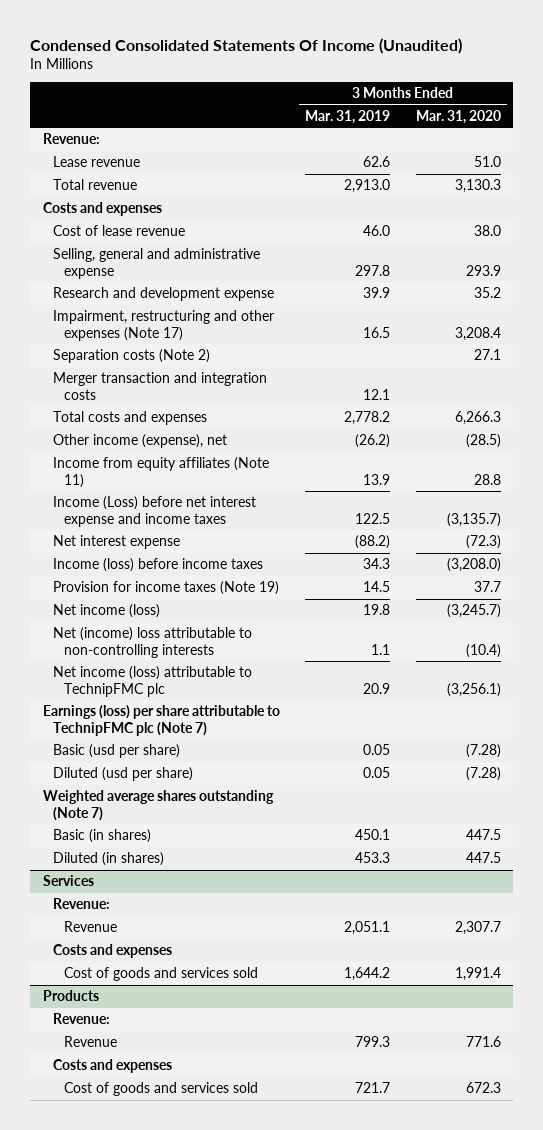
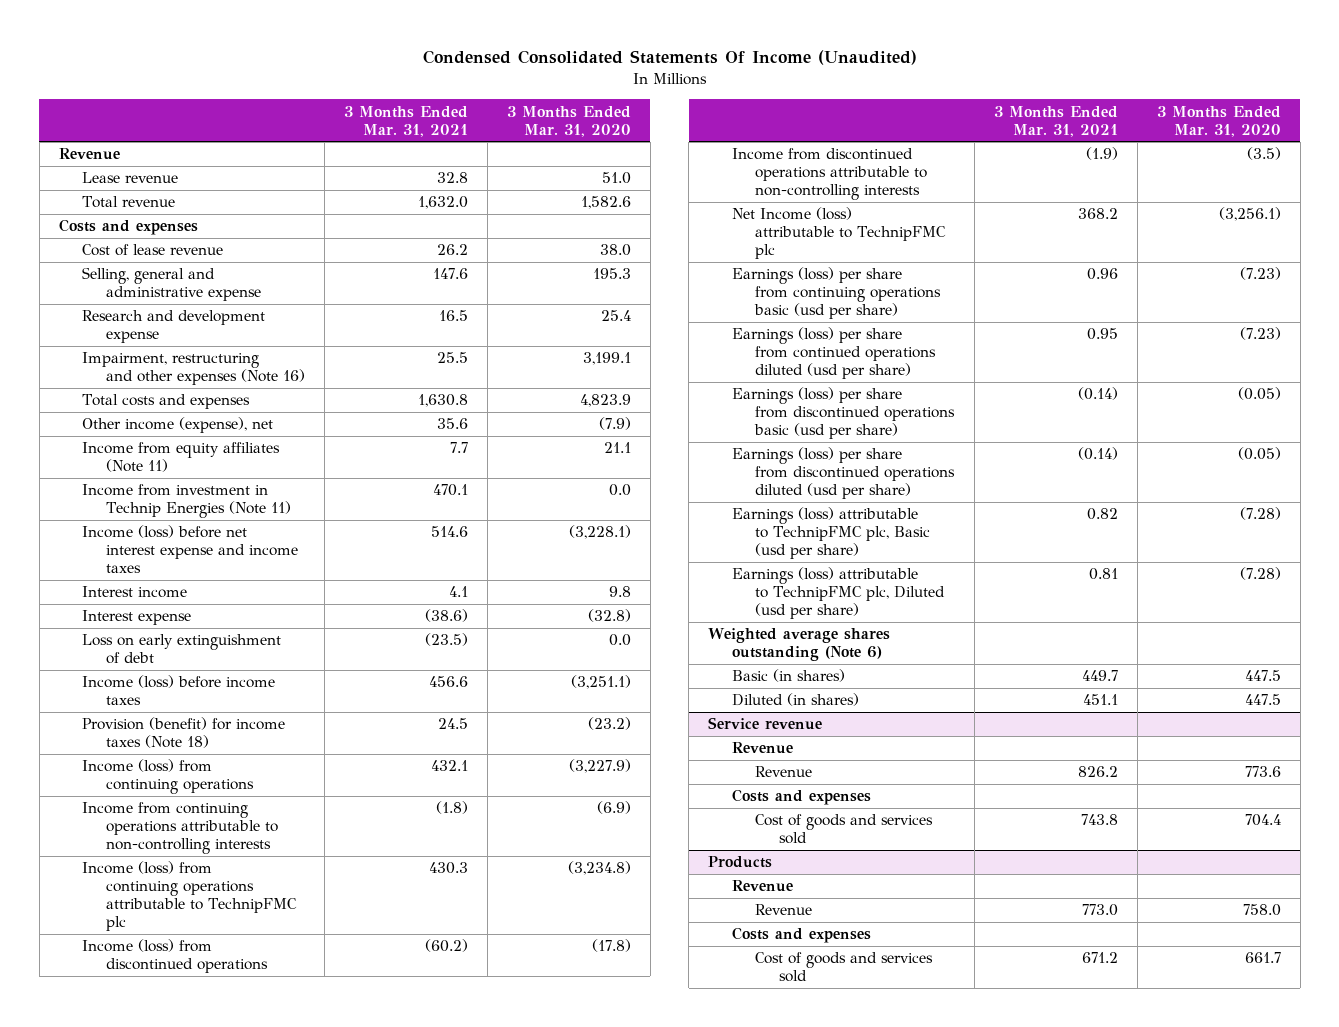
- | 3 Months Ended Mar. 31, 2019 | 3 Months Ended Mar. 31, 2020
+ | 3 Months Ended Mar. 31, 2021 | 3 Months Ended Mar. 31, 2020
- Revenue:
+ Revenue
- Total revenue | 2,913.0 | 3,130.3
+ Total revenue | 1,632.0 | 1,582.6
- Selling, general and administrative expense | 297.8 | 293.9
- Research and development expense | 39.9 | 35.2
- Impairment, restructuring and other expenses (Note 17) | 16.5 | 3,208.4
- Separation costs (Note 2) | | 27.1
- Merger transaction and integration costs | 12.1 |
- Total costs and expenses | 2,778.2 | 6,266.3
- Other income (expense), net | (26.2) | (28.5)
- Income from equity affiliates (Note 11) | 13.9 | 28.8
- Income (Loss) before net interest expense and income taxes | 122.5 | (3,135.7)
- Net interest expense | (88.2) | (72.3)
- Income (loss) before income taxes | 34.3 | (3,208.0)
- Provision for income taxes (Note 19) | 14.5 | 37.7
- Net income (loss) | 19.8 | (3,245.7)
- Net (income) loss attributable to non-controlling interests | 1.1 | (10.4)
- Net income (loss) attributable to TechnipFMC plc | 20.9 | (3,256.1)
- Earnings (loss) per share attributable to TechnipFMC plc (Note 7)
- Basic (usd per share) | 0.05 | (7.28)
- Diluted (usd per share) | 0.05 | (7.28)
- Weighted average shares outstanding (Note 7)
+ Selling, general and administrative expense | 147.6 | 195.3
+ Research and development expense | 16.5 | 25.4
+ Impairment, restructuring and other expenses (Note 16) | 25.5 | 3,199.1
+ Total costs and expenses | 1,630.8 | 4,823.9
+ Other income (expense), net | 35.6 | (7.9)
+ Income from equity affiliates (Note 11) | 7.7 | 21.1
+ Income from investment in Technip Energies (Note 11) | 470.1 | 0.0
+ Income (loss) before net interest expense and income taxes | 514.6 | (3,228.1)
+ Interest income | 4.1 | 9.8
+ Interest expense | (38.6) | (32.8)
+ Loss on early extinguishment of debt | (23.5) | 0.0
+ Income (loss) before income taxes | 456.6 | (3,251.1)
+ Provision (benefit) for income taxes (Note 18) | 24.5 | (23.2)
+ Income (loss) from continuing operations | 432.1 | (3,227.9)
+ Income from continuing operations attributable to non-controlling interests | (1.8) | (6.9)
+ Income (loss) from continuing operations attributable to TechnipFMC plc | 430.3 | (3,234.8)
+ Income (loss) from discontinued operations | (60.2) | (17.8)
+ Income from discontinued operations attributable to non-controlling interests | (1.9) | (3.5)
+ Net Income (loss) attributable to TechnipFMC plc | 368.2 | (3,256.1)
+ Earnings (loss) per share from continuing operations basic (usd per share) | 0.96 | (7.23)
+ Earnings (loss) per share from continued operations diluted (usd per share) | 0.95 | (7.23)
+ Earnings (loss) per share from discontinued operations basic (usd per share) | (0.14) | (0.05)
+ Earnings (loss) per share from discontinued operations diluted (usd per share) | (0.14) | (0.05)
+ Earnings (loss) attributable to TechnipFMC plc, Basic (usd per share) | 0.82 | (7.28)
+ Earnings (loss) attributable to TechnipFMC plc, Diluted (usd per share) | 0.81 | (7.28)
+ Weighted average shares outstanding (Note 6)
- Services
- Revenue:
- Revenue | 2,051.1 | 2,307.7
+ Service revenue
+ Revenue
+ Revenue | 826.2 | 773.6
- Cost of goods and services sold | 1,644.2 | 1,991.4
+ Cost of goods and services sold | 743.8 | 704.4
@ Products
- Revenue:
- Revenue | 799.3 | 771.6
+ Revenue
+ Revenue | 773.0 | 758.0
- Cost of goods and services sold | 721.7 | 672.3
+ Cost of goods and services sold | 671.2 | 661.7

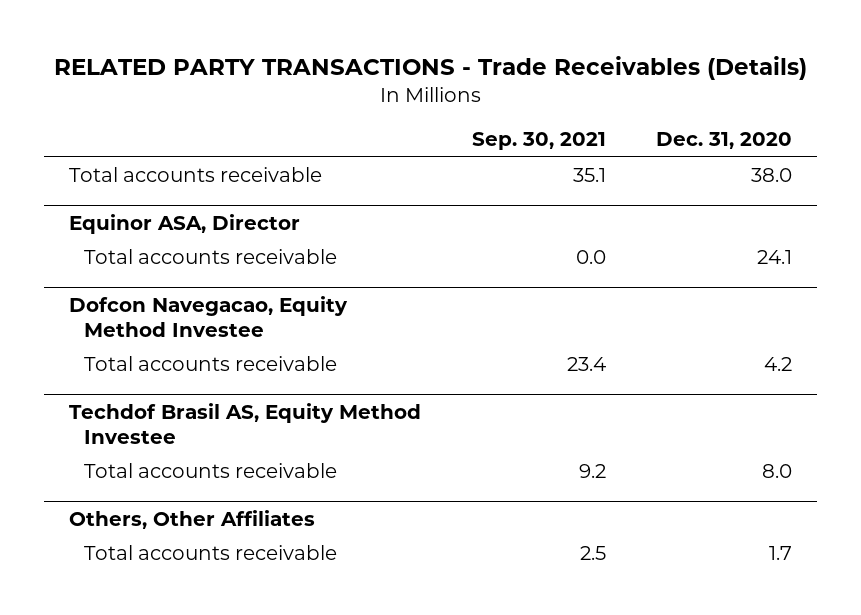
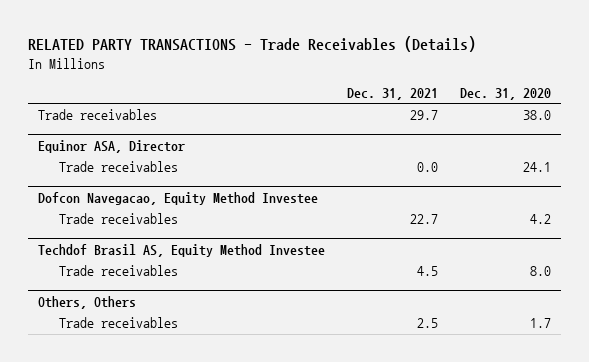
- | Sep. 30, 2021 | Dec. 31, 2020
+ | Dec. 31, 2021 | Dec. 31, 2020
- Total accounts receivable | 35.1 | 38.0
+ Trade receivables | 29.7 | 38.0
@ Equinor ASA, Director
- Total accounts receivable | 0.0 | 24.1
+ Trade receivables | 0.0 | 24.1
@ Dofcon Navegacao, Equity Method Investee
- Total accounts receivable | 23.4 | 4.2
+ Trade receivables | 22.7 | 4.2
@ Techdof Brasil AS, Equity Method Investee
- Total accounts receivable | 9.2 | 8.0
- Others, Other Affiliates
- Total accounts receivable | 2.5 | 1.7
@ Techdof Brasil AS, Equity Method Investee
+ Trade receivables | 4.5 | 8.0
+ Others, Others
+ Trade receivables | 2.5 | 1.7

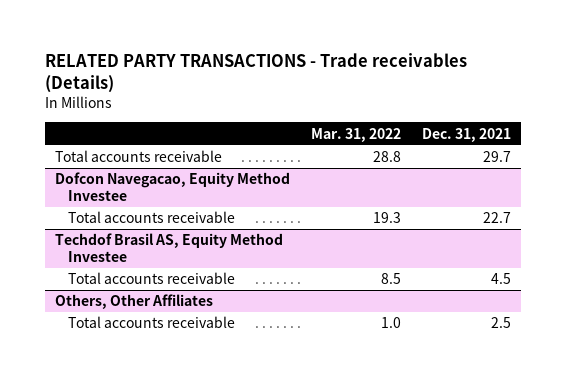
- RELATED PARTY TRANSACTIONS - Trade Receivables (Details)
+ RELATED PARTY TRANSACTIONS - Trade receivables (Details)
- | Dec. 31, 2021 | Dec. 31, 2020
+ | Mar. 31, 2022 | Dec. 31, 2021
- Trade receivables | 29.7 | 38.0
- Equinor ASA, Director
- Trade receivables | 0.0 | 24.1
+ Total accounts receivable | 28.8 | 29.7
@ Dofcon Navegacao, Equity Method Investee
- Trade receivables | 22.7 | 4.2
+ Total accounts receivable | 19.3 | 22.7
@ Techdof Brasil AS, Equity Method Investee
- Trade receivables | 4.5 | 8.0
- Others, Others
- Trade receivables | 2.5 | 1.7
@ Techdof Brasil AS, Equity Method Investee
+ Total accounts receivable | 8.5 | 4.5
+ Others, Other Affiliates
+ Total accounts receivable | 1.0 | 2.5

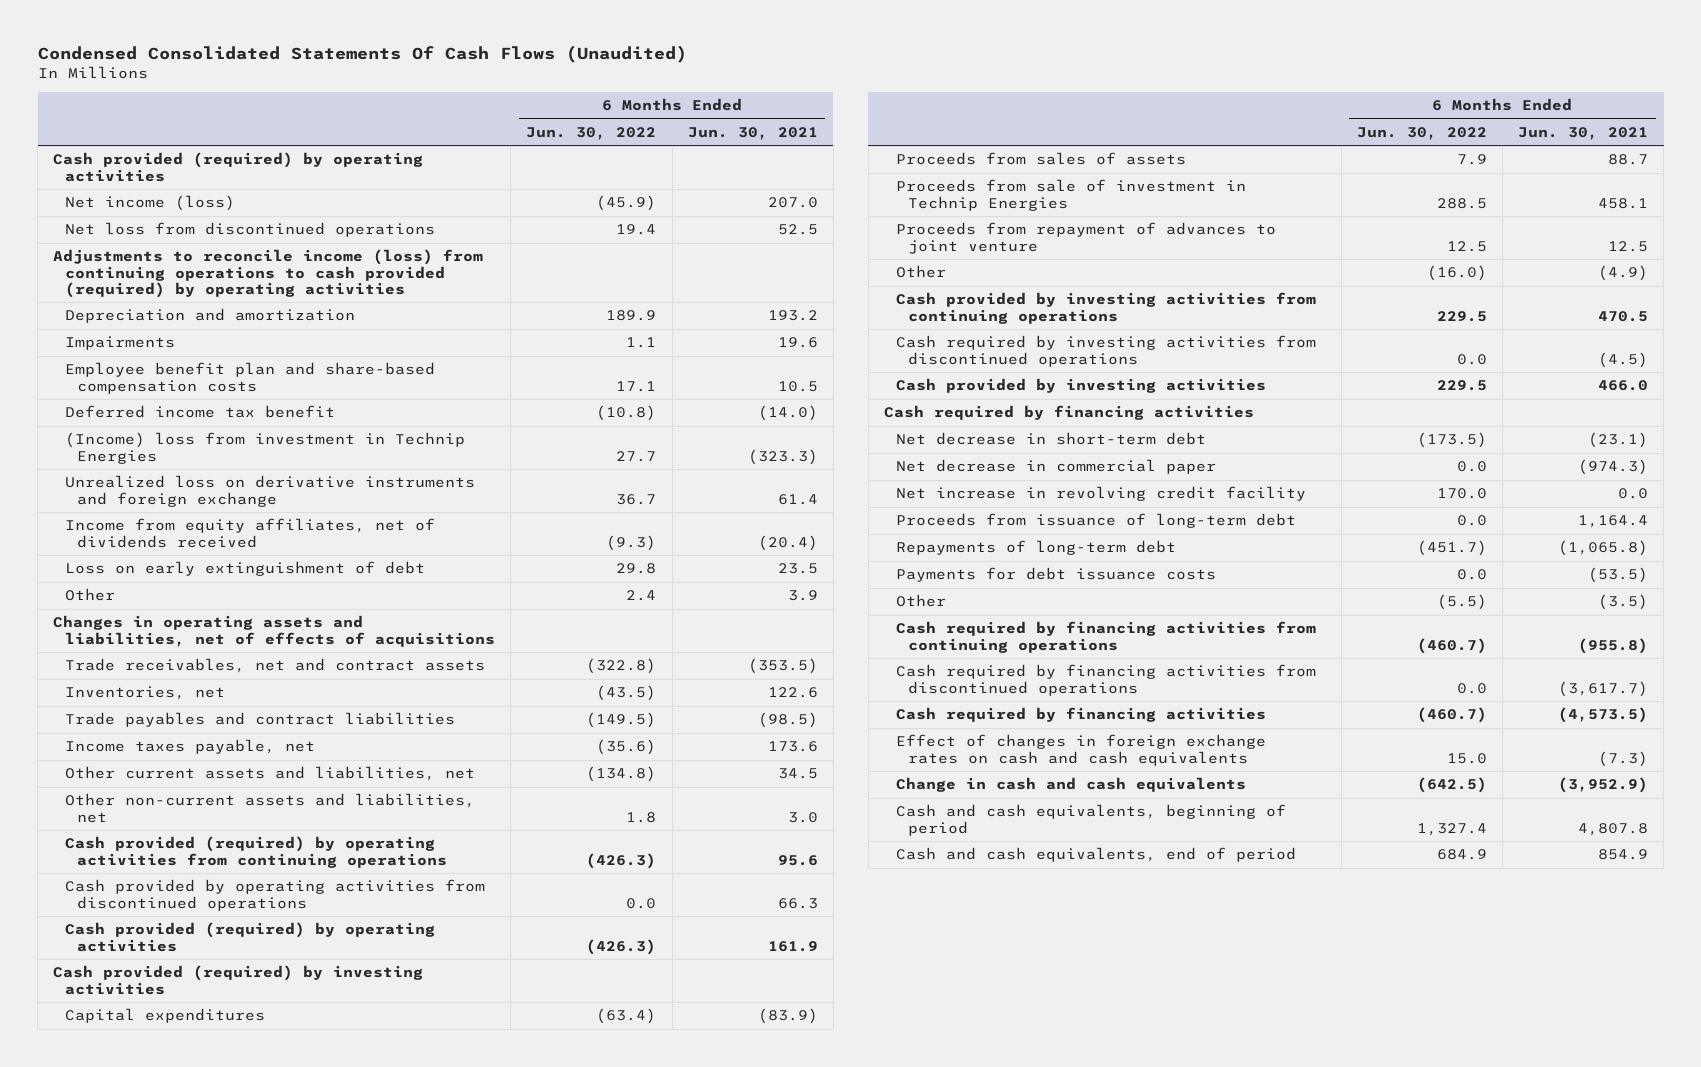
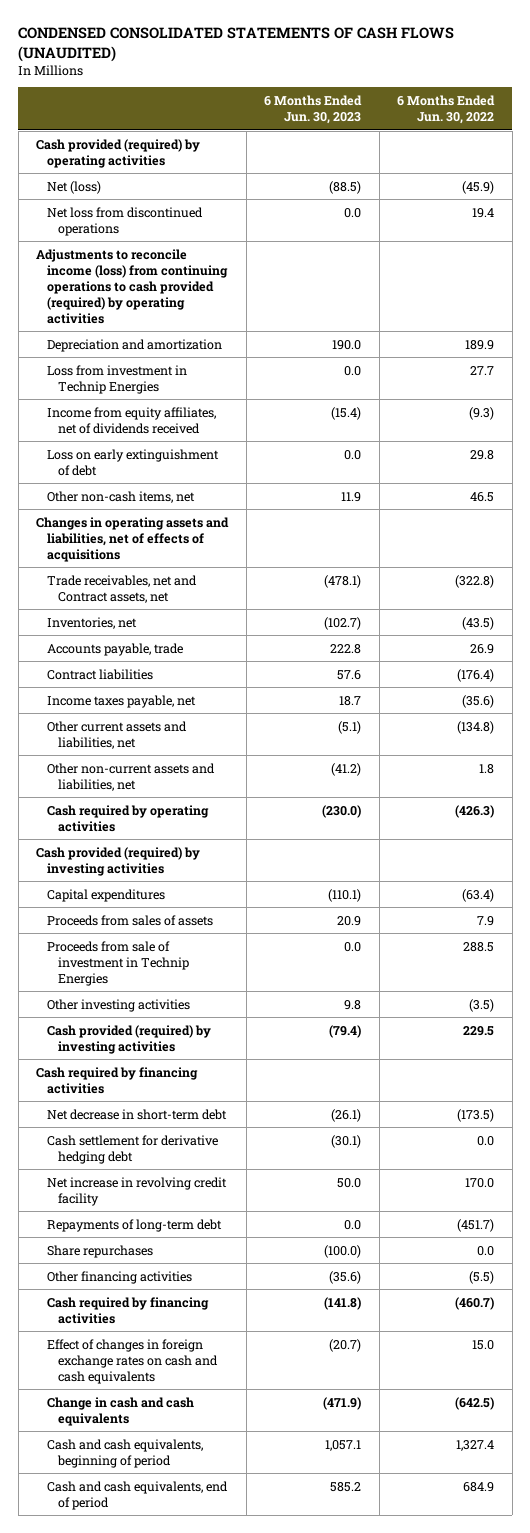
- Condensed Consolidated Statements Of Cash Flows (Unaudited)
+ CONDENSED CONSOLIDATED STATEMENTS OF CASH FLOWS (UNAUDITED)
- | 6 Months Ended Jun. 30, 2022 | 6 Months Ended Jun. 30, 2021
+ | 6 Months Ended Jun. 30, 2023 | 6 Months Ended Jun. 30, 2022
- Net income (loss) | (45.9) | 207.0
+ Net (loss) | (88.5) | (45.9)
- Impairments | 1.1 | 19.6
- Employee benefit plan and share-based compensation costs | 17.1 | 10.5
- Deferred income tax benefit | (10.8) | (14.0)
- (Income) loss from investment in Technip Energies | 27.7 | (323.3)
- Unrealized loss on derivative instruments and foreign exchange | 36.7 | 61.4
+ Loss from investment in Technip Energies | 0.0 | 27.7
- Other | 2.4 | 3.9
+ Other non-cash items, net | 11.9 | 46.5
- Trade receivables, net and contract assets | (322.8) | (353.5)
+ Trade receivables, net and Contract assets, net | (478.1) | (322.8)
- Trade payables and contract liabilities | (149.5) | (98.5)
+ Accounts payable, trade | 222.8 | 26.9
+ Contract liabilities | 57.6 | (176.4)
- Cash provided (required) by operating activities from continuing operations | (426.3) | 95.6
- Cash provided by operating activities from discontinued operations | 0.0 | 66.3
- Cash provided (required) by operating activities | (426.3) | 161.9
+ Cash required by operating activities | (230.0) | (426.3)
- Proceeds from repayment of advances to joint venture | 12.5 | 12.5
- Other | (16.0) | (4.9)
- Cash provided by investing activities from continuing operations | 229.5 | 470.5
- Cash required by investing activities from discontinued operations | 0.0 | (4.5)
- Cash provided by investing activities | 229.5 | 466.0
+ Other investing activities | 9.8 | (3.5)
+ Cash provided (required) by investing activities | (79.4) | 229.5
- Net decrease in commercial paper | 0.0 | (974.3)
+ Cash settlement for derivative hedging debt | (30.1) | 0.0
- Proceeds from issuance of long-term debt | 0.0 | 1,164.4
- Payments for debt issuance costs | 0.0 | (53.5)
- Other | (5.5) | (3.5)
- Cash required by financing activities from continuing operations | (460.7) | (955.8)
- Cash required by financing activities from discontinued operations | 0.0 | (3,617.7)
+ Share repurchases | (100.0) | 0.0
+ Other financing activities | (35.6) | (5.5)

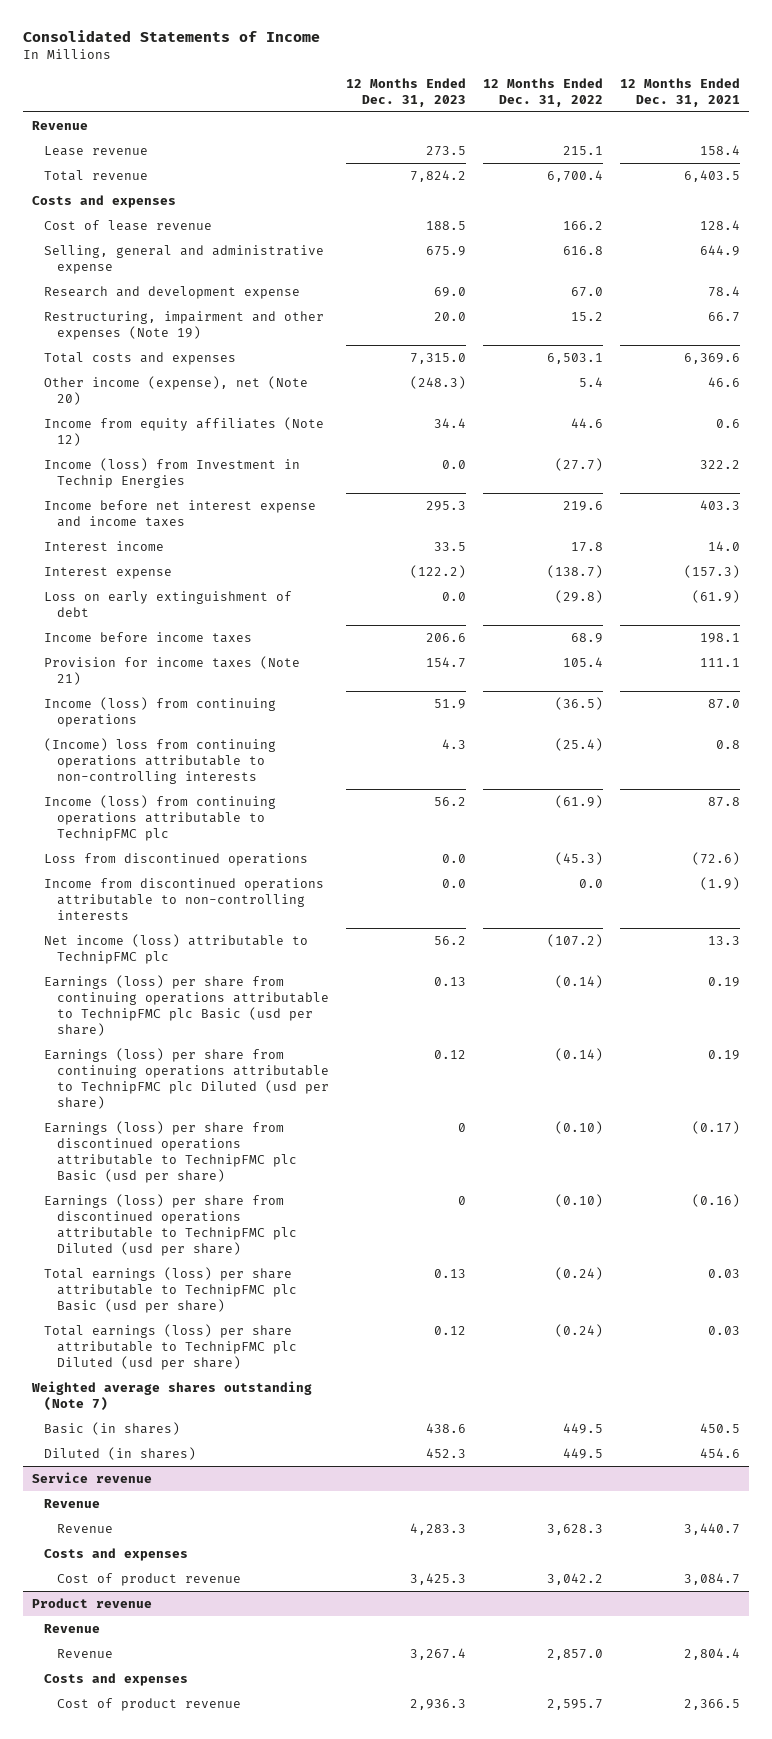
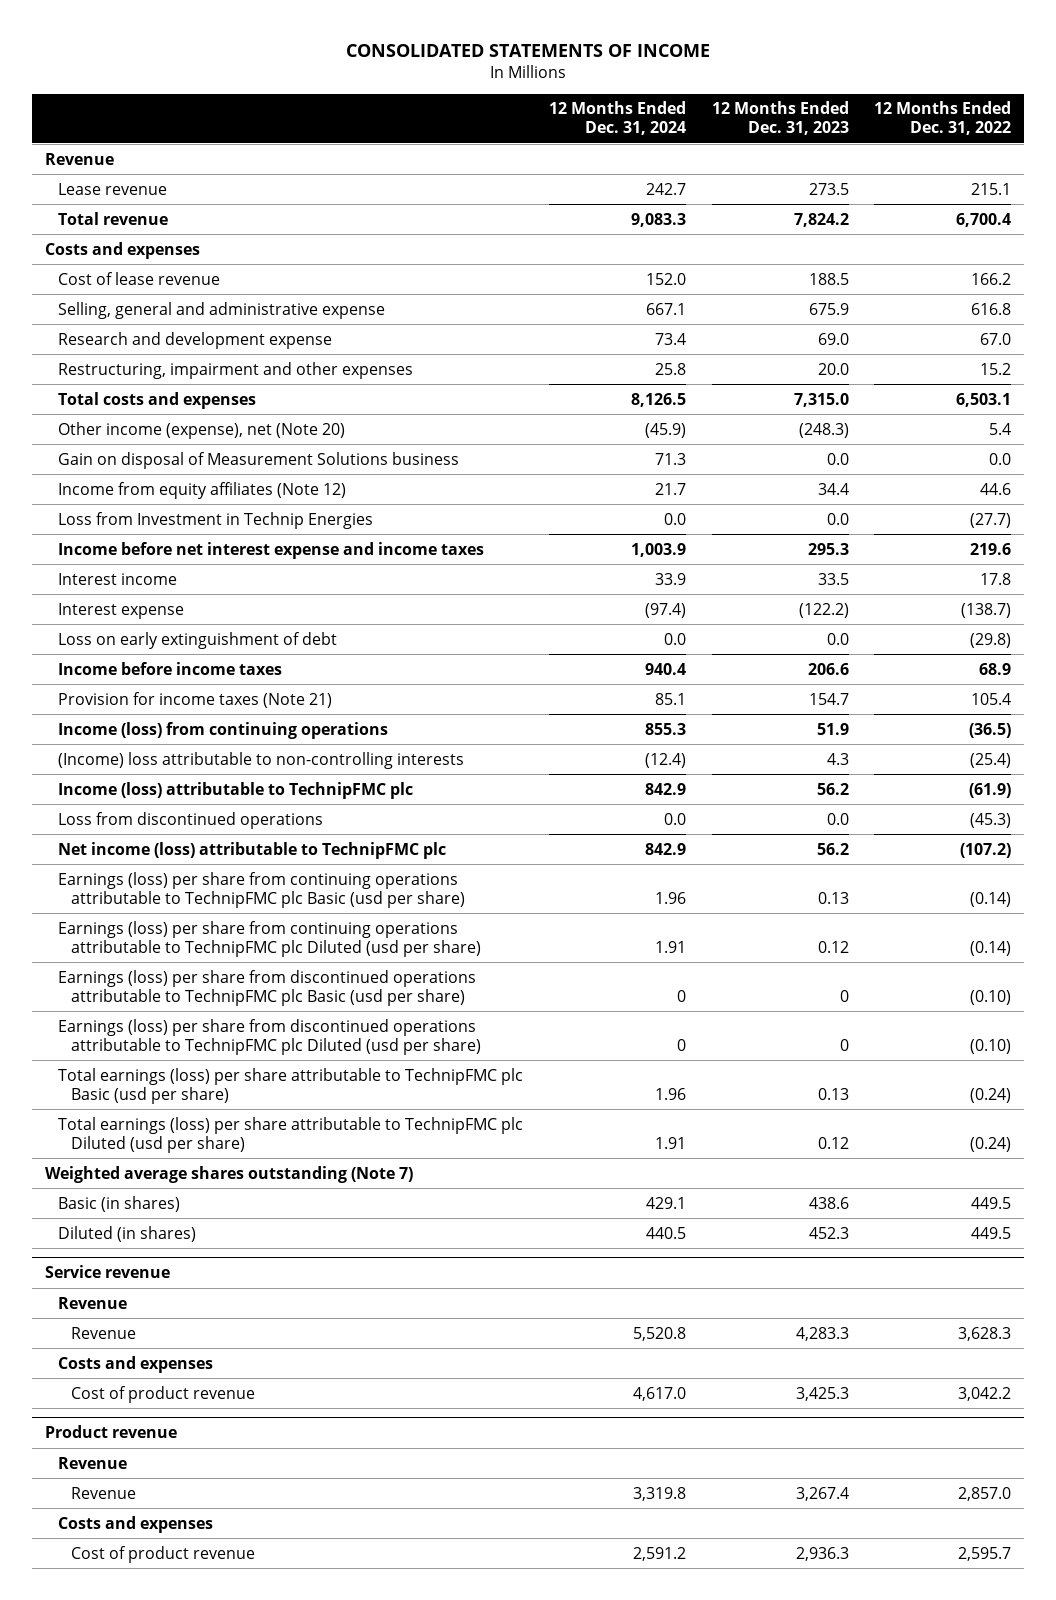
- Consolidated Statements of Income
+ CONSOLIDATED STATEMENTS OF INCOME
- | 12 Months Ended Dec. 31, 2023 | 12 Months Ended Dec. 31, 2022 | 12 Months Ended Dec. 31, 2021
+ | 12 Months Ended Dec. 31, 2024 | 12 Months Ended Dec. 31, 2023 | 12 Months Ended Dec. 31, 2022
- Restructuring, impairment and other expenses (Note 19) | 20.0 | 15.2 | 66.7
+ Restructuring, impairment and other expenses | 25.8 | 20.0 | 15.2
+ Gain on disposal of Measurement Solutions business | 71.3 | 0.0 | 0.0
- Income (loss) from Investment in Technip Energies | 0.0 | (27.7) | 322.2
+ Loss from Investment in Technip Energies | 0.0 | 0.0 | (27.7)
- (Income) loss from continuing operations attributable to non-controlling interests | 4.3 | (25.4) | 0.8
- Income (loss) from continuing operations attributable to TechnipFMC plc | 56.2 | (61.9) | 87.8
+ (Income) loss attributable to non-controlling interests | (12.4) | 4.3 | (25.4)
+ Income (loss) attributable to TechnipFMC plc | 842.9 | 56.2 | (61.9)
- Income from discontinued operations attributable to non-controlling interests | 0.0 | 0.0 | (1.9)

